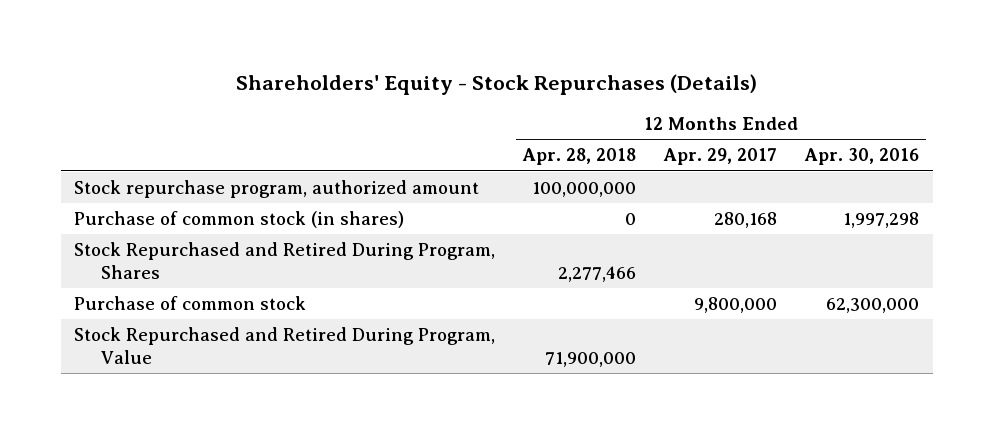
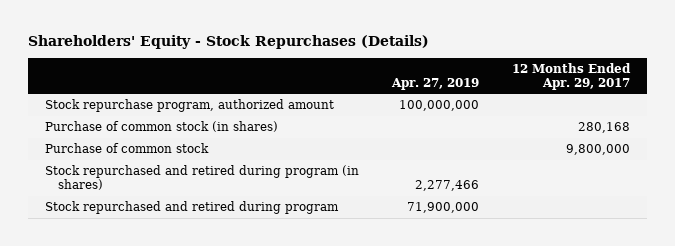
- | 12 Months Ended Apr. 28, 2018 | 12 Months Ended Apr. 29, 2017 | 12 Months Ended Apr. 30, 2016
+ | Apr. 27, 2019 | 12 Months Ended Apr. 29, 2017
- Stock Repurchased and Retired During Program, Shares | 2,277,466 | |
- Stock Repurchased and Retired During Program, Value | 71,900,000 | |
+ Stock repurchased and retired during program (in shares) | 2,277,466 |
+ Stock repurchased and retired during program | 71,900,000 |

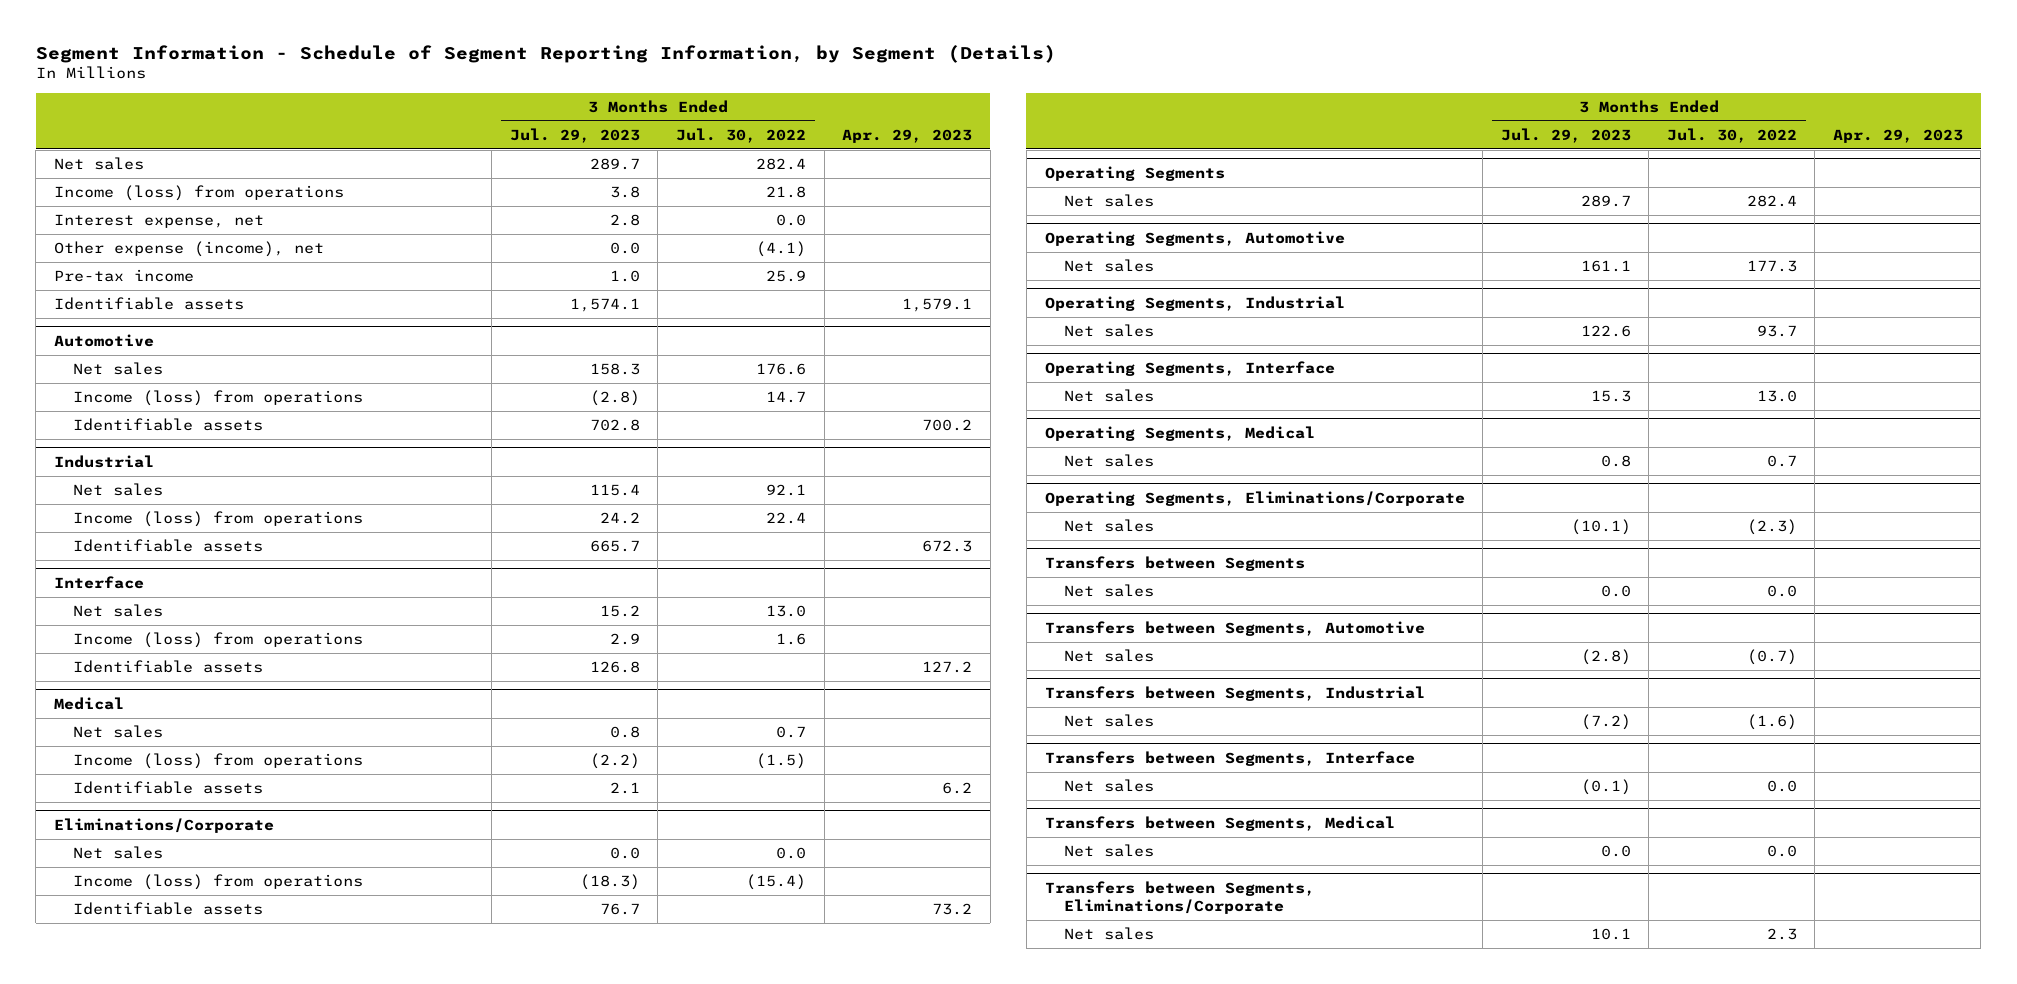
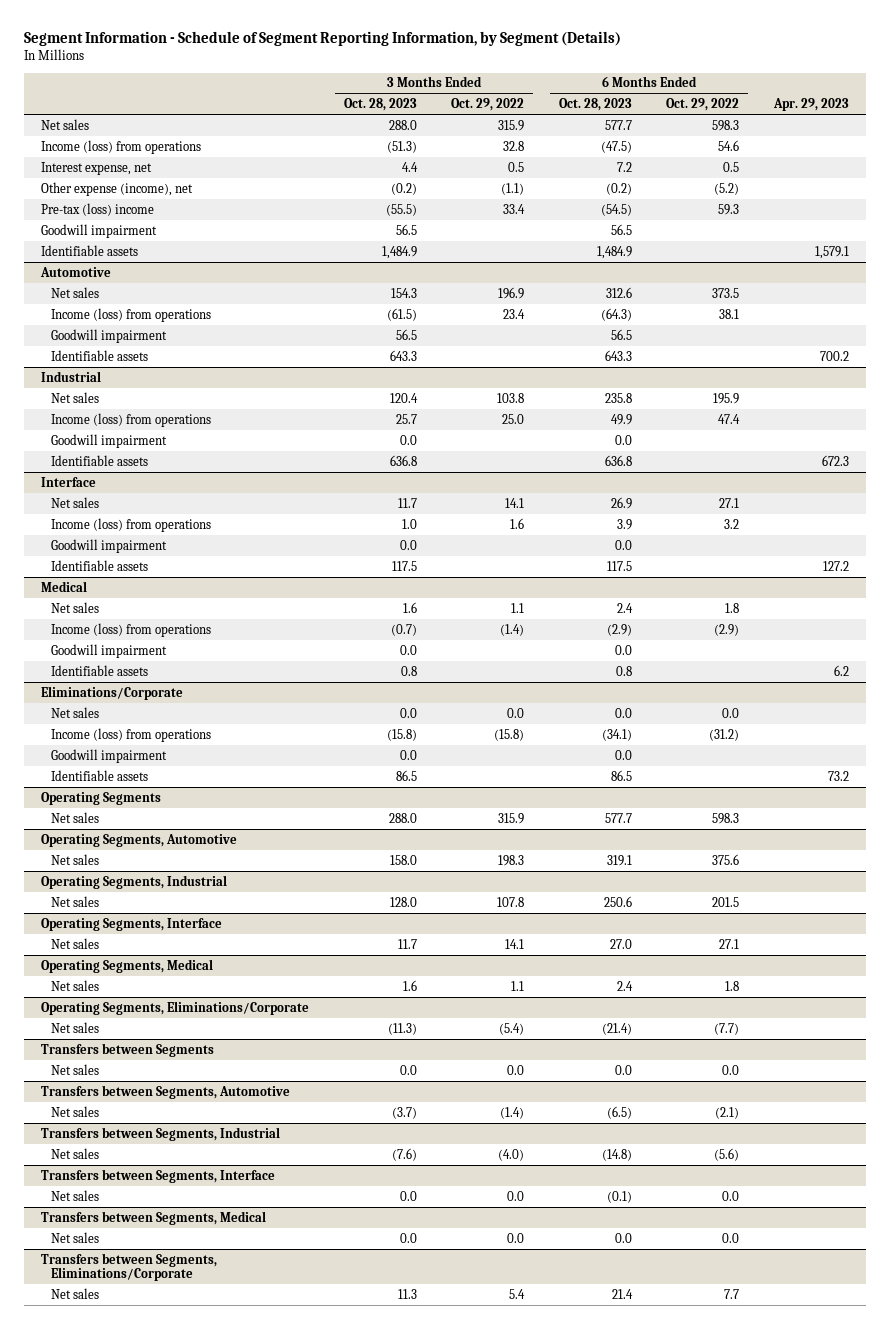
- | 3 Months Ended Jul. 29, 2023 | 3 Months Ended Jul. 30, 2022 | Apr. 29, 2023
+ | 3 Months Ended Oct. 28, 2023 | 3 Months Ended Oct. 29, 2022 | 6 Months Ended Oct. 28, 2023 | 6 Months Ended Oct. 29, 2022 | Apr. 29, 2023
- Pre-tax income | 1.0 | 25.9 |
+ Pre-tax (loss) income | (55.5) | 33.4 | (54.5) | 59.3 |
+ Goodwill impairment | 56.5 | | 56.5 | |
@ Automotive
+ Goodwill impairment | 56.5 | | 56.5 | |
@ Industrial
+ Goodwill impairment | 0.0 | | 0.0 | |
@ Interface
+ Goodwill impairment | 0.0 | | 0.0 | |
@ Medical
+ Goodwill impairment | 0.0 | | 0.0 | |
@ Eliminations/Corporate
+ Goodwill impairment | 0.0 | | 0.0 | |

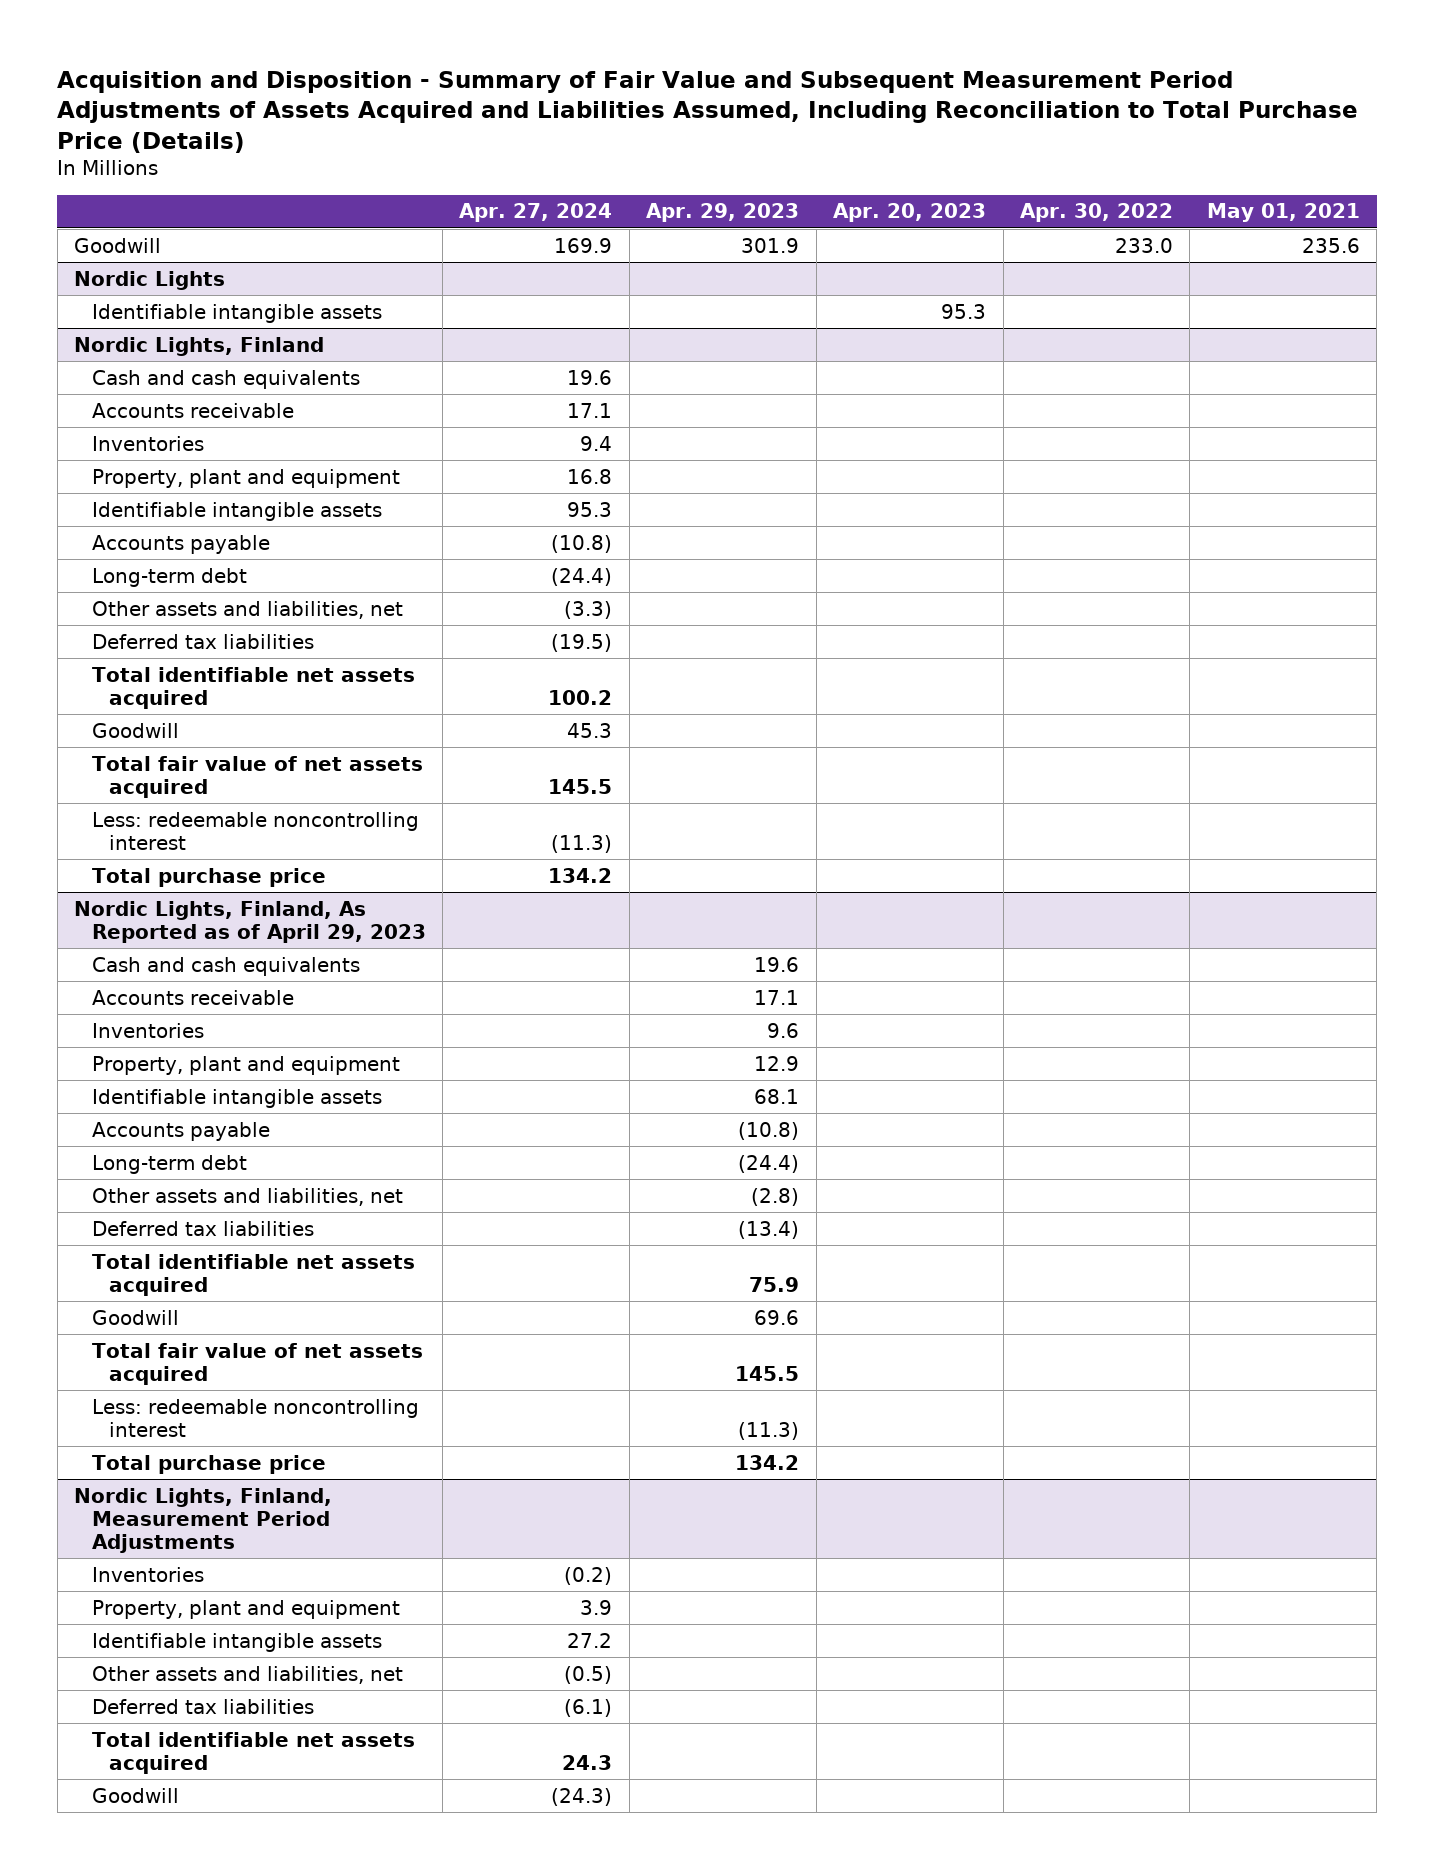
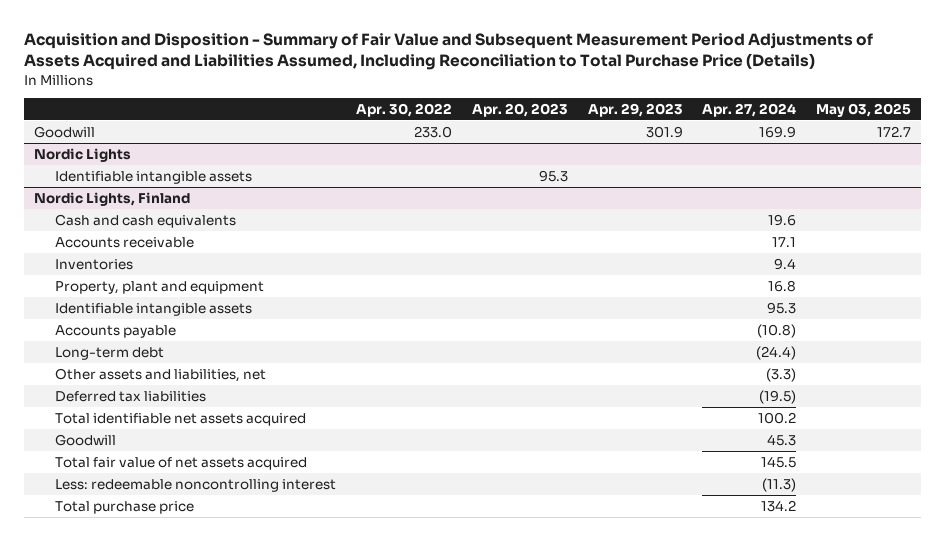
- | Apr. 27, 2024 | Apr. 29, 2023 | Apr. 20, 2023 | Apr. 30, 2022 | May 01, 2021
+ | Apr. 30, 2022 | Apr. 20, 2023 | Apr. 29, 2023 | Apr. 27, 2024 | May 03, 2025
- Nordic Lights, Finland, As Reported as of April 29, 2023
- Cash and cash equivalents | | 19.6 | | |
- Accounts receivable | | 17.1 | | |
- Inventories | | 9.6 | | |
- Property, plant and equipment | | 12.9 | | |
- Identifiable intangible assets | | 68.1 | | |
- Accounts payable | | (10.8) | | |
- Long-term debt | | (24.4) | | |
- Other assets and liabilities, net | | (2.8) | | |
- Deferred tax liabilities | | (13.4) | | |
- Total identifiable net assets acquired | | 75.9 | | |
- Goodwill | | 69.6 | | |
- Total fair value of net assets acquired | | 145.5 | | |
- Less: redeemable noncontrolling interest | | (11.3) | | |
- Total purchase price | | 134.2 | | |
- Nordic Lights, Finland, Measurement Period Adjustments
- Inventories | (0.2) | | | |
- Property, plant and equipment | 3.9 | | | |
- Identifiable intangible assets | 27.2 | | | |
- Other assets and liabilities, net | (0.5) | | | |
- Deferred tax liabilities | (6.1) | | | |
- Total identifiable net assets acquired | 24.3 | | | |
- Goodwill | (24.3) | | | |

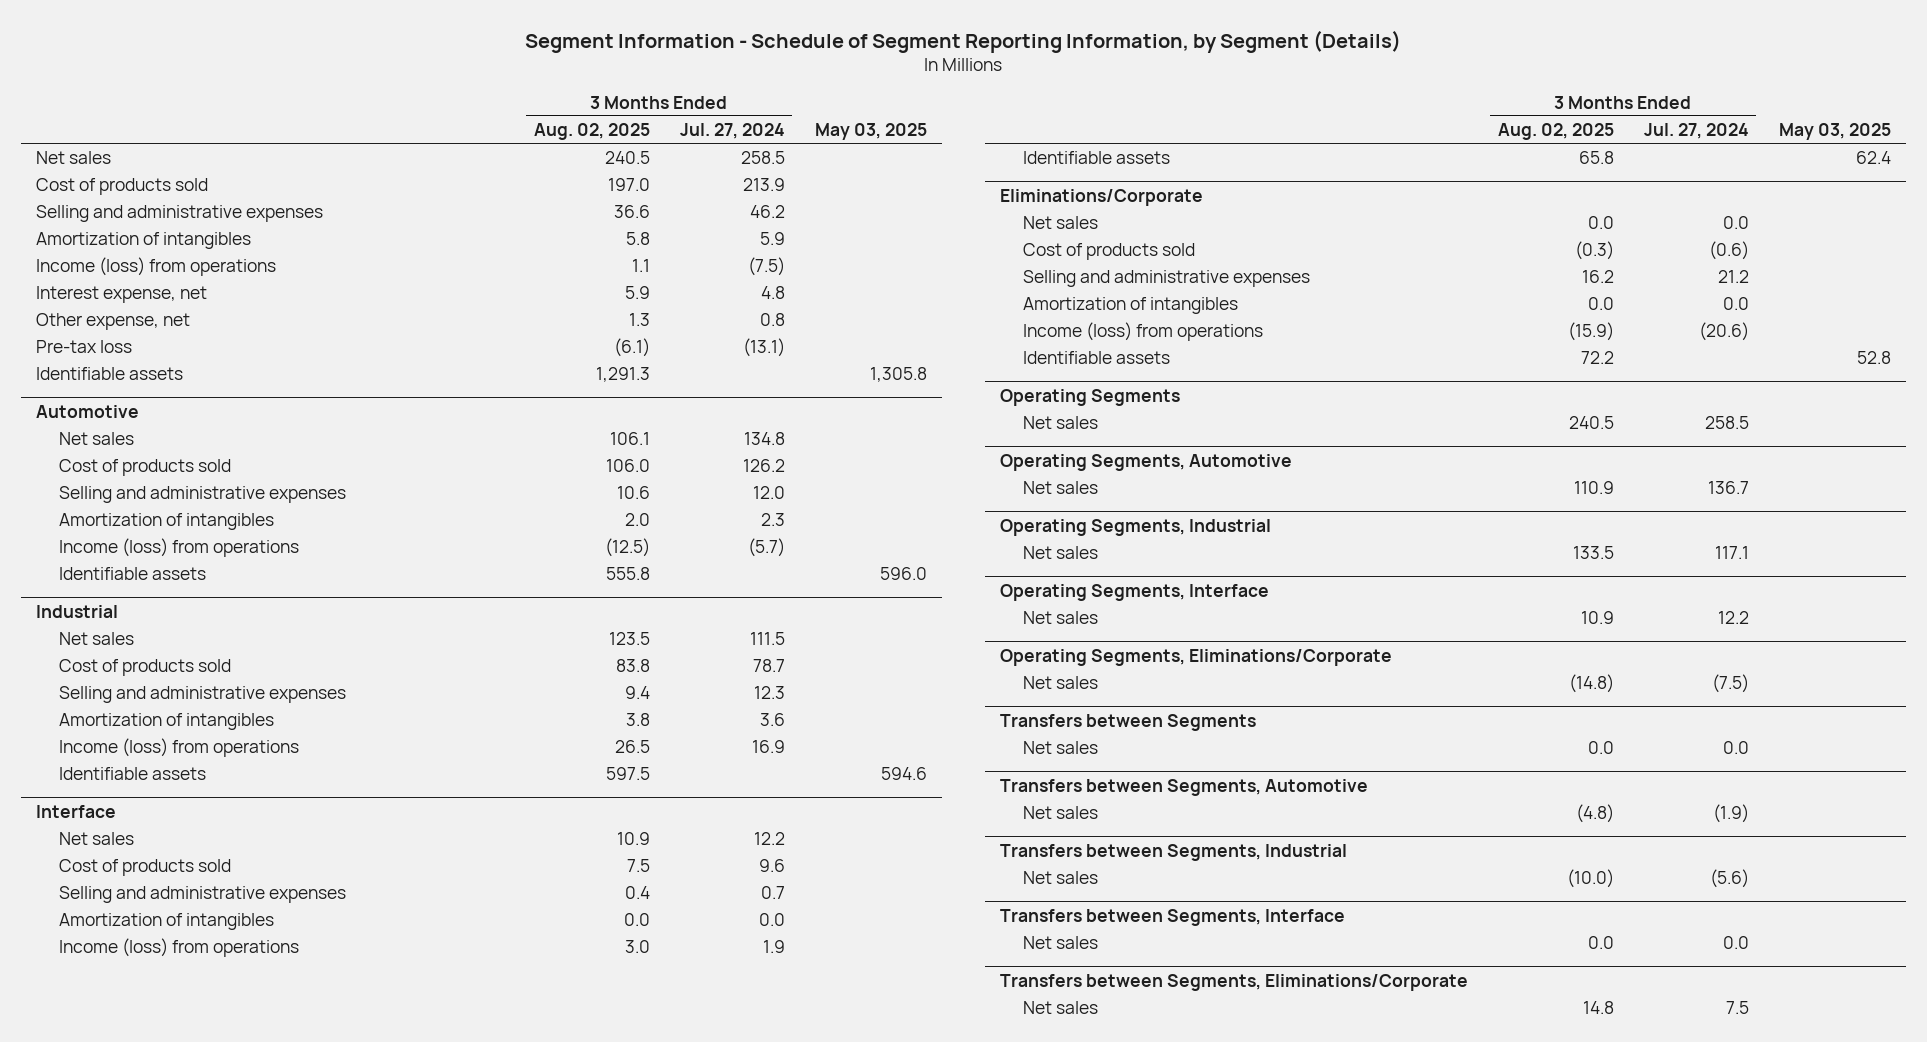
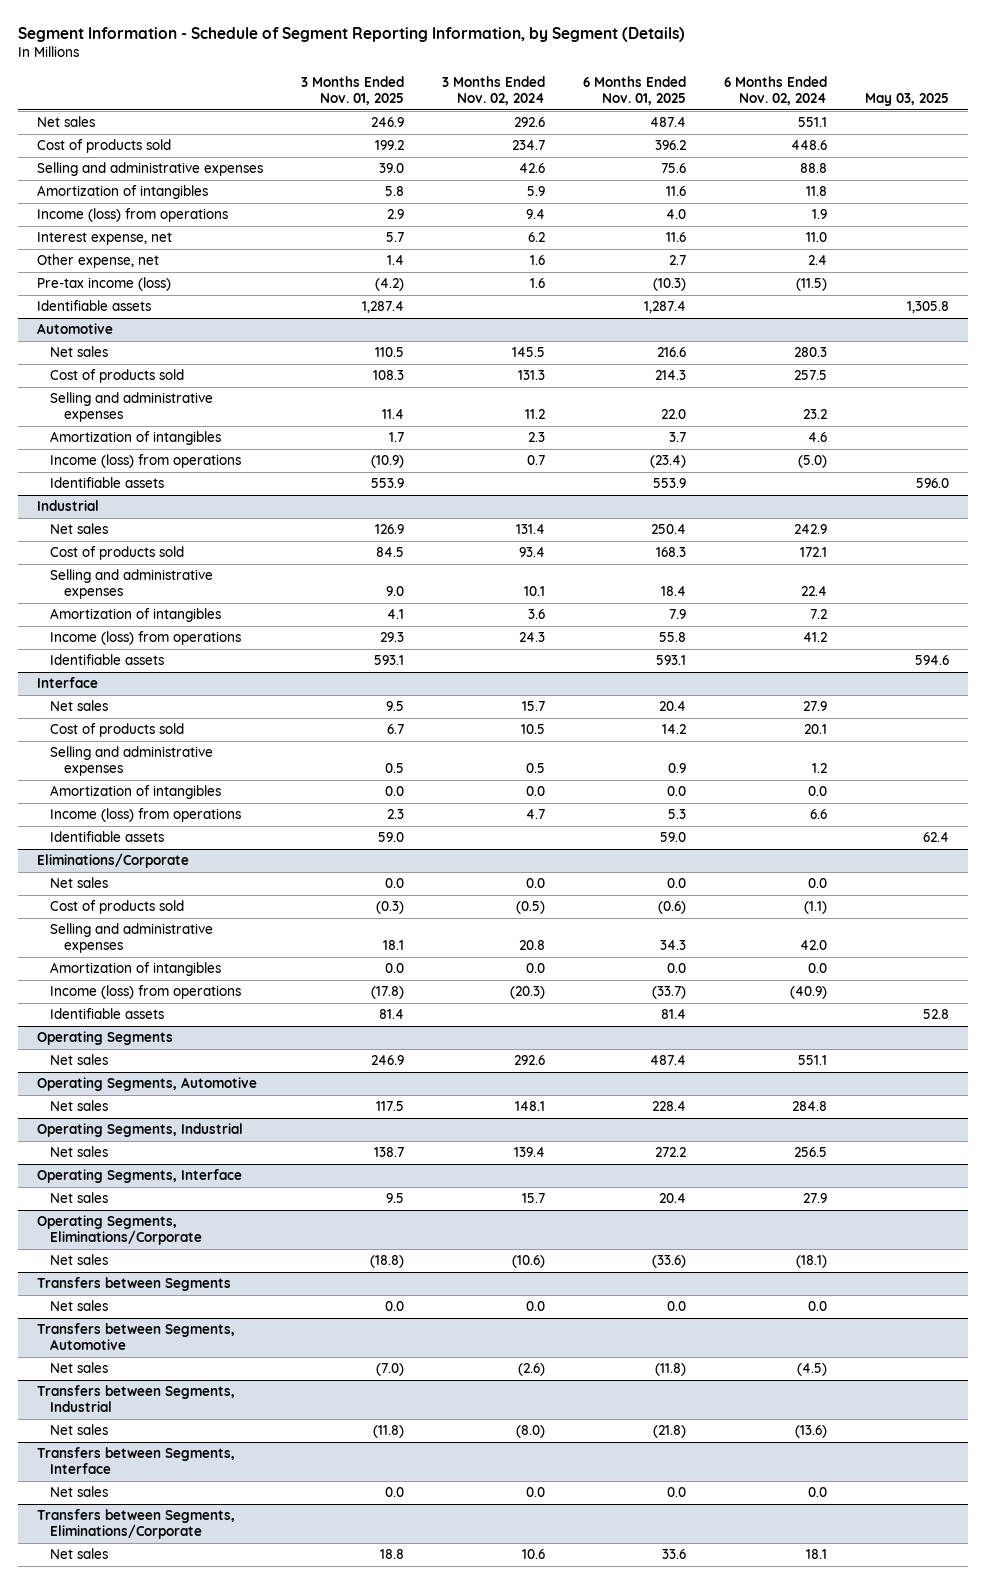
- | 3 Months Ended Aug. 02, 2025 | 3 Months Ended Jul. 27, 2024 | May 03, 2025
+ | 3 Months Ended Nov. 01, 2025 | 3 Months Ended Nov. 02, 2024 | 6 Months Ended Nov. 01, 2025 | 6 Months Ended Nov. 02, 2024 | May 03, 2025
- Pre-tax loss | (6.1) | (13.1) |
+ Pre-tax income (loss) | (4.2) | 1.6 | (10.3) | (11.5) |

